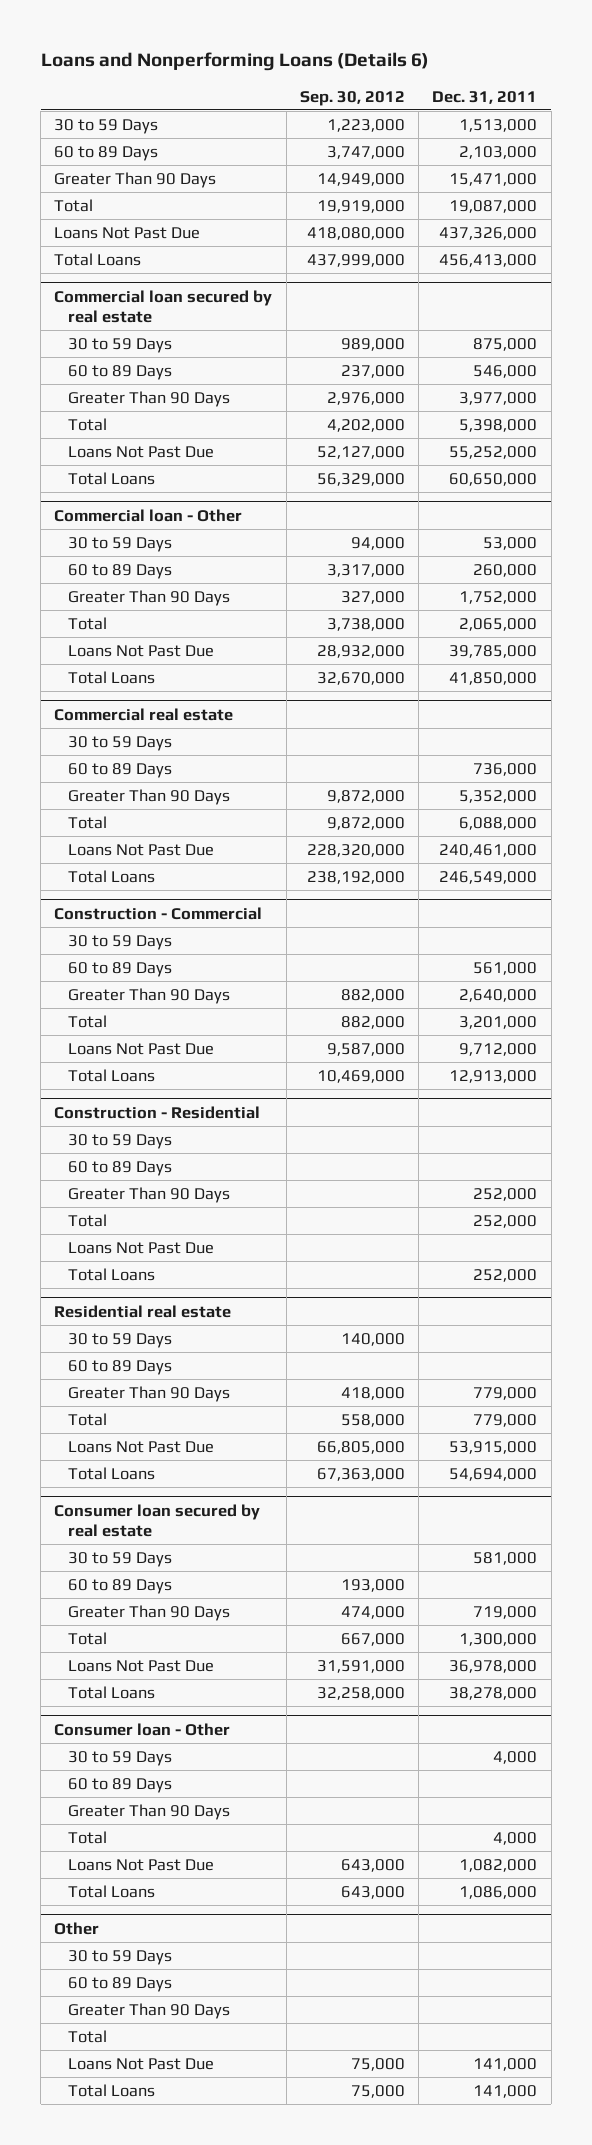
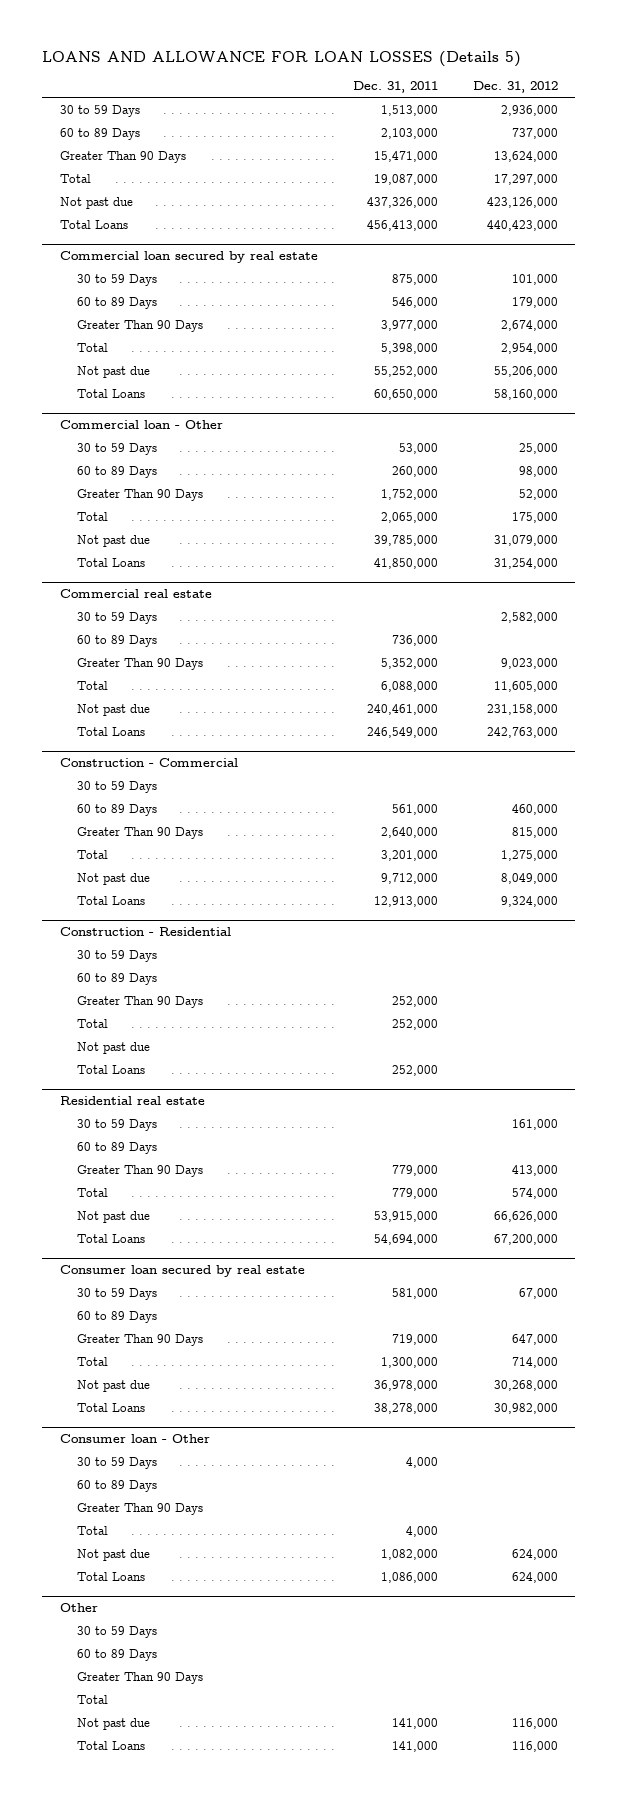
- Loans and Nonperforming Loans (Details 6)
+ LOANS AND ALLOWANCE FOR LOAN LOSSES (Details 5)
- | Sep. 30, 2012 | Dec. 31, 2011
+ | Dec. 31, 2011 | Dec. 31, 2012
- Loans Not Past Due | 418,080,000 | 437,326,000
+ Not past due | 437,326,000 | 423,126,000
@ Commercial loan secured by real estate
- Loans Not Past Due | 52,127,000 | 55,252,000
+ Not past due | 55,252,000 | 55,206,000
@ Commercial loan - Other
- Loans Not Past Due | 28,932,000 | 39,785,000
+ Not past due | 39,785,000 | 31,079,000
@ Commercial real estate
- Loans Not Past Due | 228,320,000 | 240,461,000
+ Not past due | 240,461,000 | 231,158,000
@ Construction - Commercial
- Loans Not Past Due | 9,587,000 | 9,712,000
+ Not past due | 9,712,000 | 8,049,000
@ Construction - Residential
- Loans Not Past Due
+ Not past due
@ Residential real estate
- Loans Not Past Due | 66,805,000 | 53,915,000
+ Not past due | 53,915,000 | 66,626,000
@ Consumer loan secured by real estate
- Loans Not Past Due | 31,591,000 | 36,978,000
+ Not past due | 36,978,000 | 30,268,000
@ Consumer loan - Other
- Loans Not Past Due | 643,000 | 1,082,000
+ Not past due | 1,082,000 | 624,000
@ Other
- Loans Not Past Due | 75,000 | 141,000
+ Not past due | 141,000 | 116,000

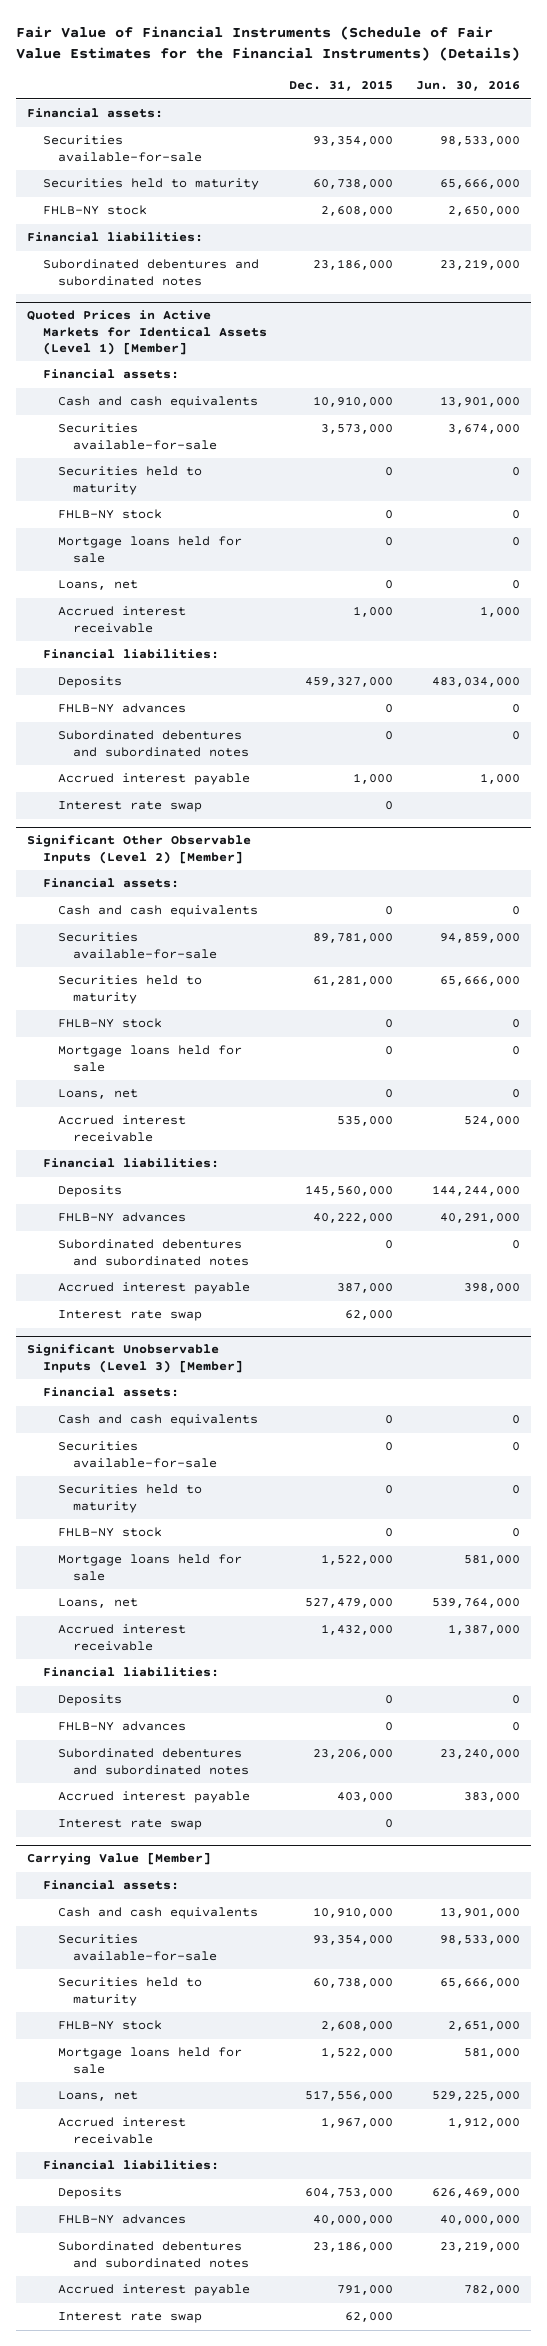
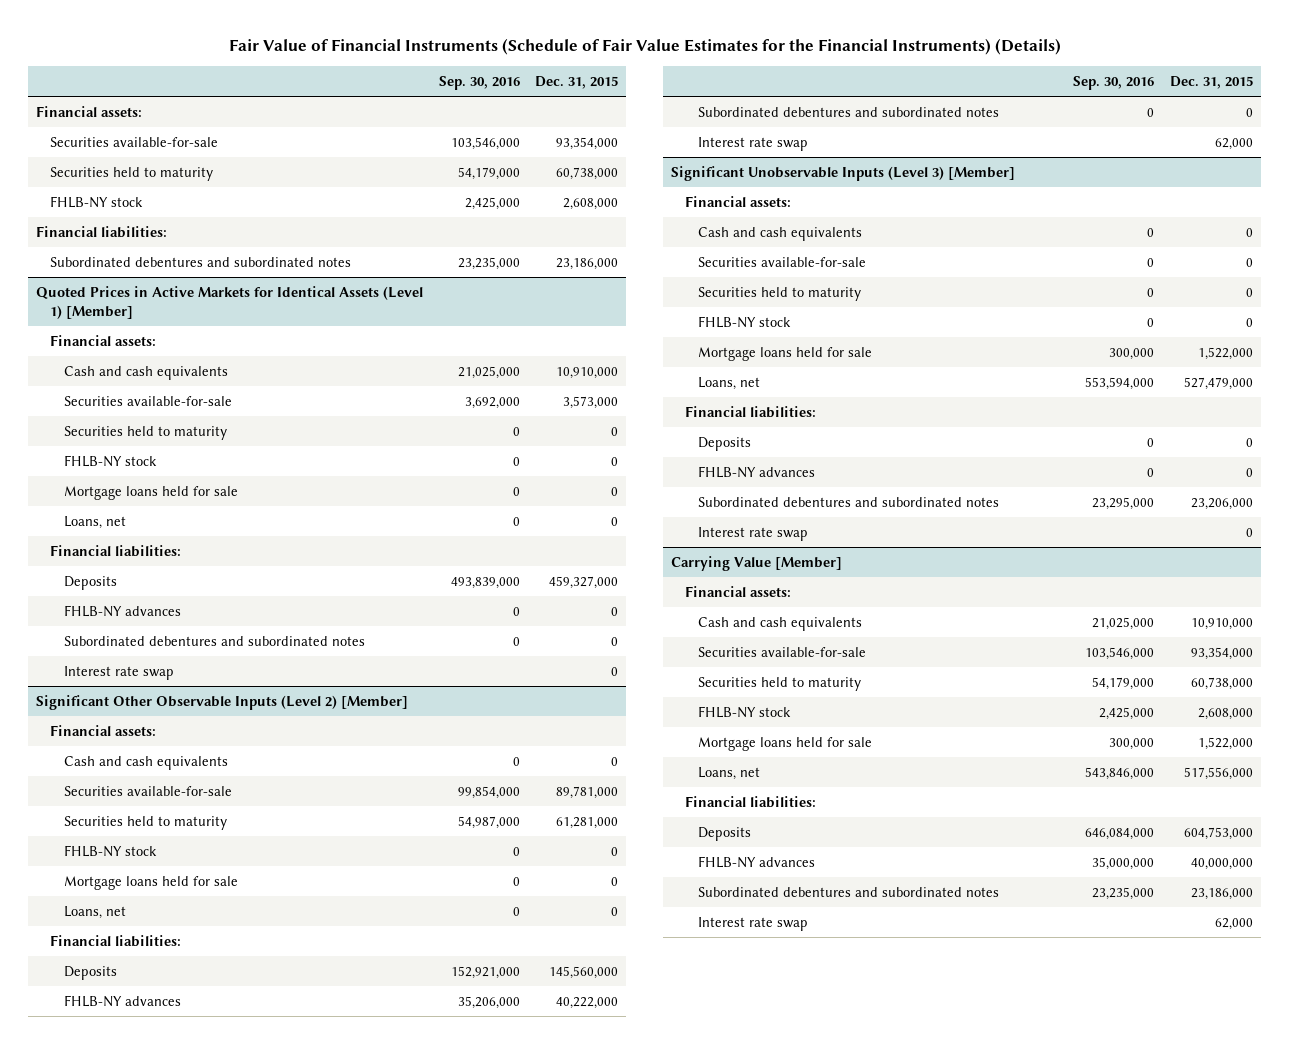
- | Dec. 31, 2015 | Jun. 30, 2016
+ | Sep. 30, 2016 | Dec. 31, 2015
@ Quoted Prices in Active Markets for Identical Assets (Level 1) [Member]
- Accrued interest receivable | 1,000 | 1,000
- Accrued interest payable | 1,000 | 1,000
@ Significant Other Observable Inputs (Level 2) [Member]
- Accrued interest receivable | 535,000 | 524,000
- Accrued interest payable | 387,000 | 398,000
@ Significant Unobservable Inputs (Level 3) [Member]
- Accrued interest receivable | 1,432,000 | 1,387,000
- Accrued interest payable | 403,000 | 383,000
@ Carrying Value [Member]
- Accrued interest receivable | 1,967,000 | 1,912,000
- Accrued interest payable | 791,000 | 782,000

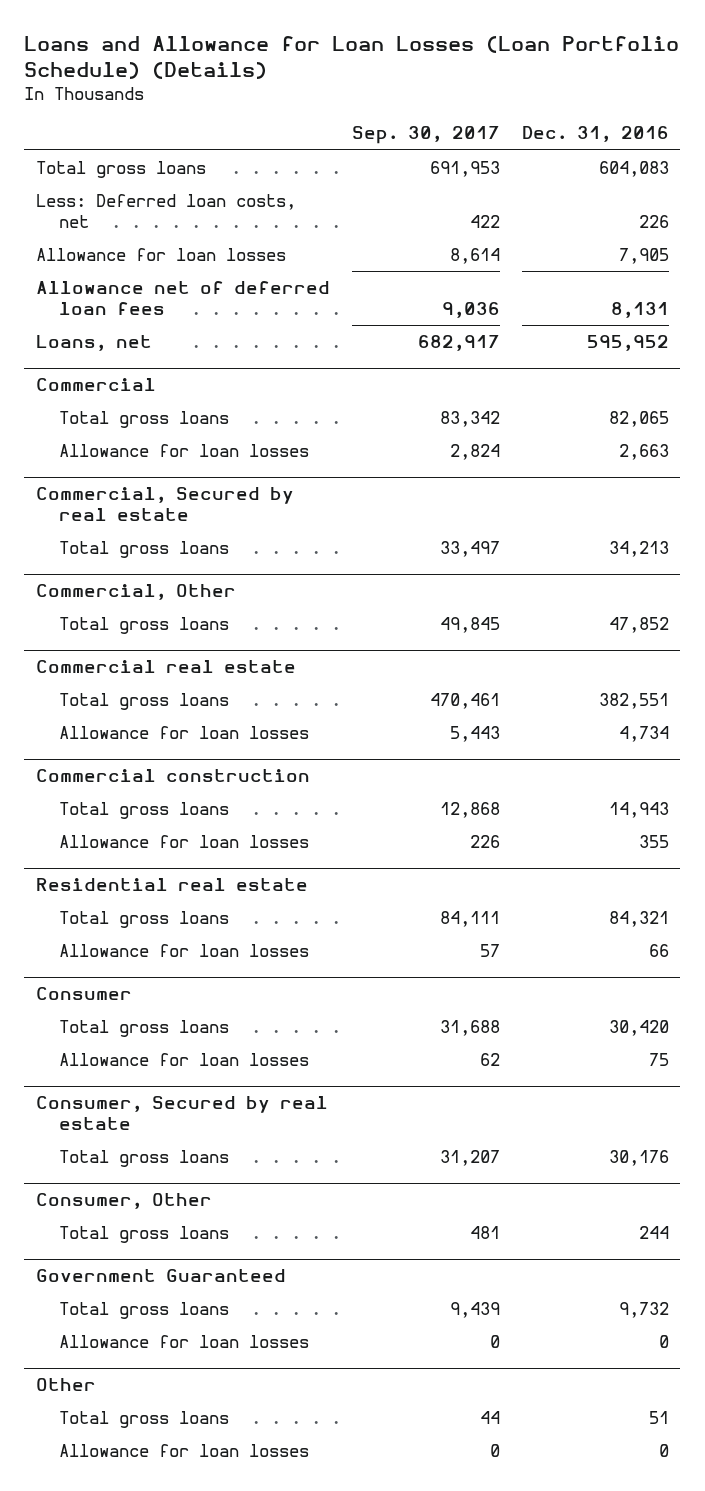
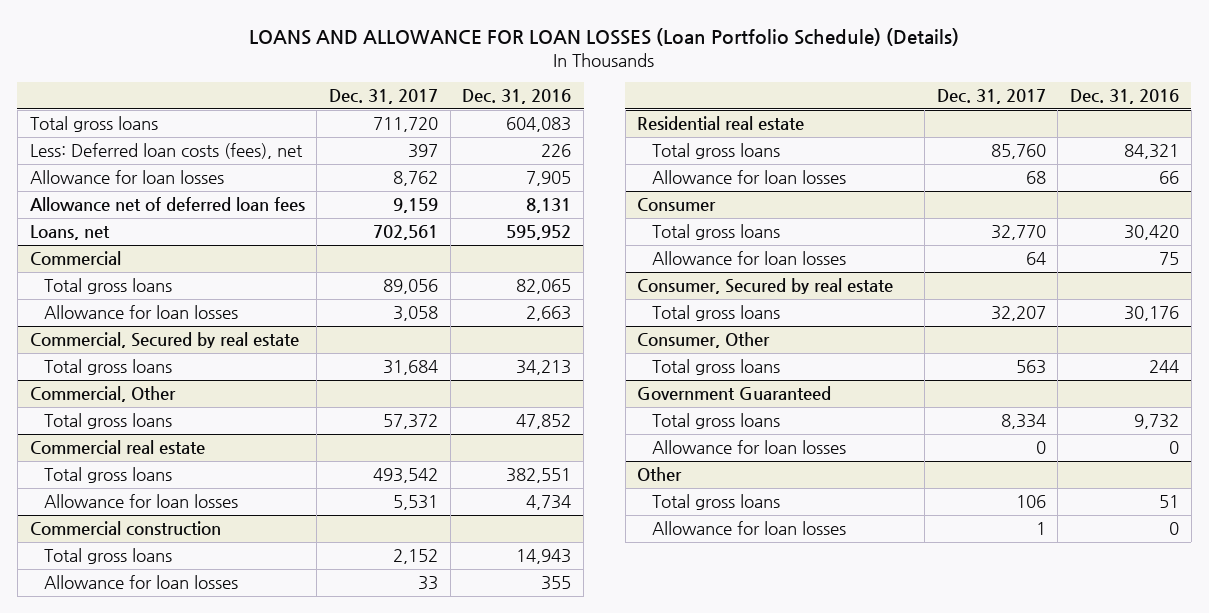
- Loans and Allowance for Loan Losses (Loan Portfolio Schedule) (Details)
+ LOANS AND ALLOWANCE FOR LOAN LOSSES (Loan Portfolio Schedule) (Details)
- | Sep. 30, 2017 | Dec. 31, 2016
+ | Dec. 31, 2017 | Dec. 31, 2016
- Less: Deferred loan costs, net | 422 | 226
+ Less: Deferred loan costs (fees), net | 397 | 226

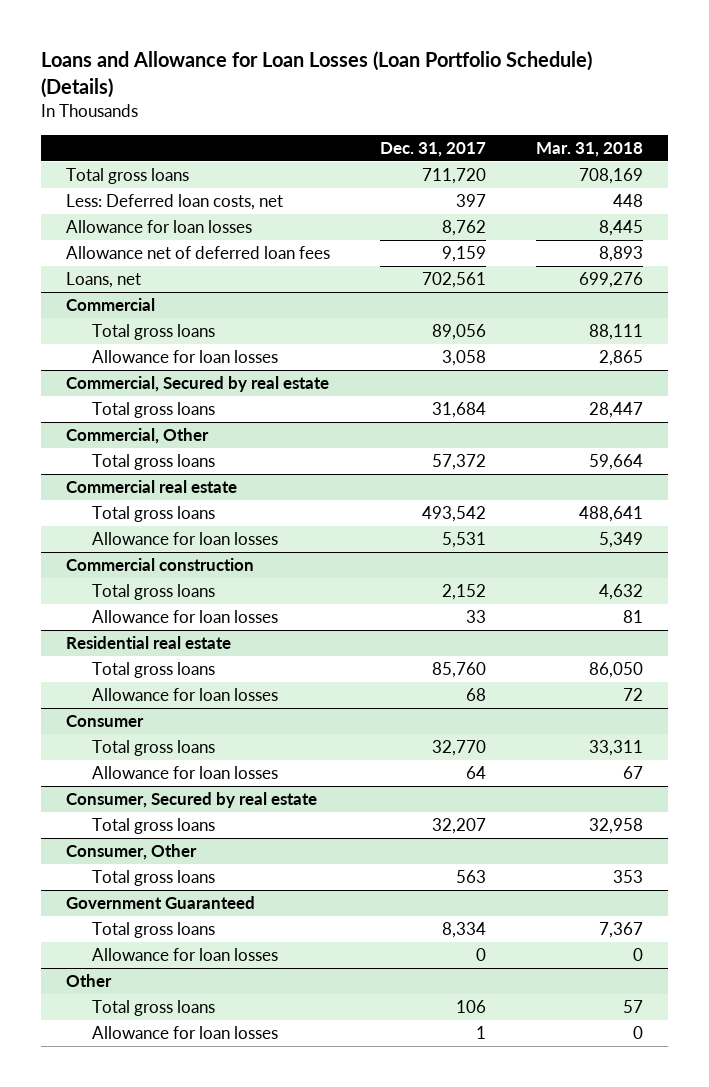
- LOANS AND ALLOWANCE FOR LOAN LOSSES (Loan Portfolio Schedule) (Details)
+ Loans and Allowance for Loan Losses (Loan Portfolio Schedule) (Details)
- | Dec. 31, 2017 | Dec. 31, 2016
+ | Dec. 31, 2017 | Mar. 31, 2018
- Less: Deferred loan costs (fees), net | 397 | 226
+ Less: Deferred loan costs, net | 397 | 448

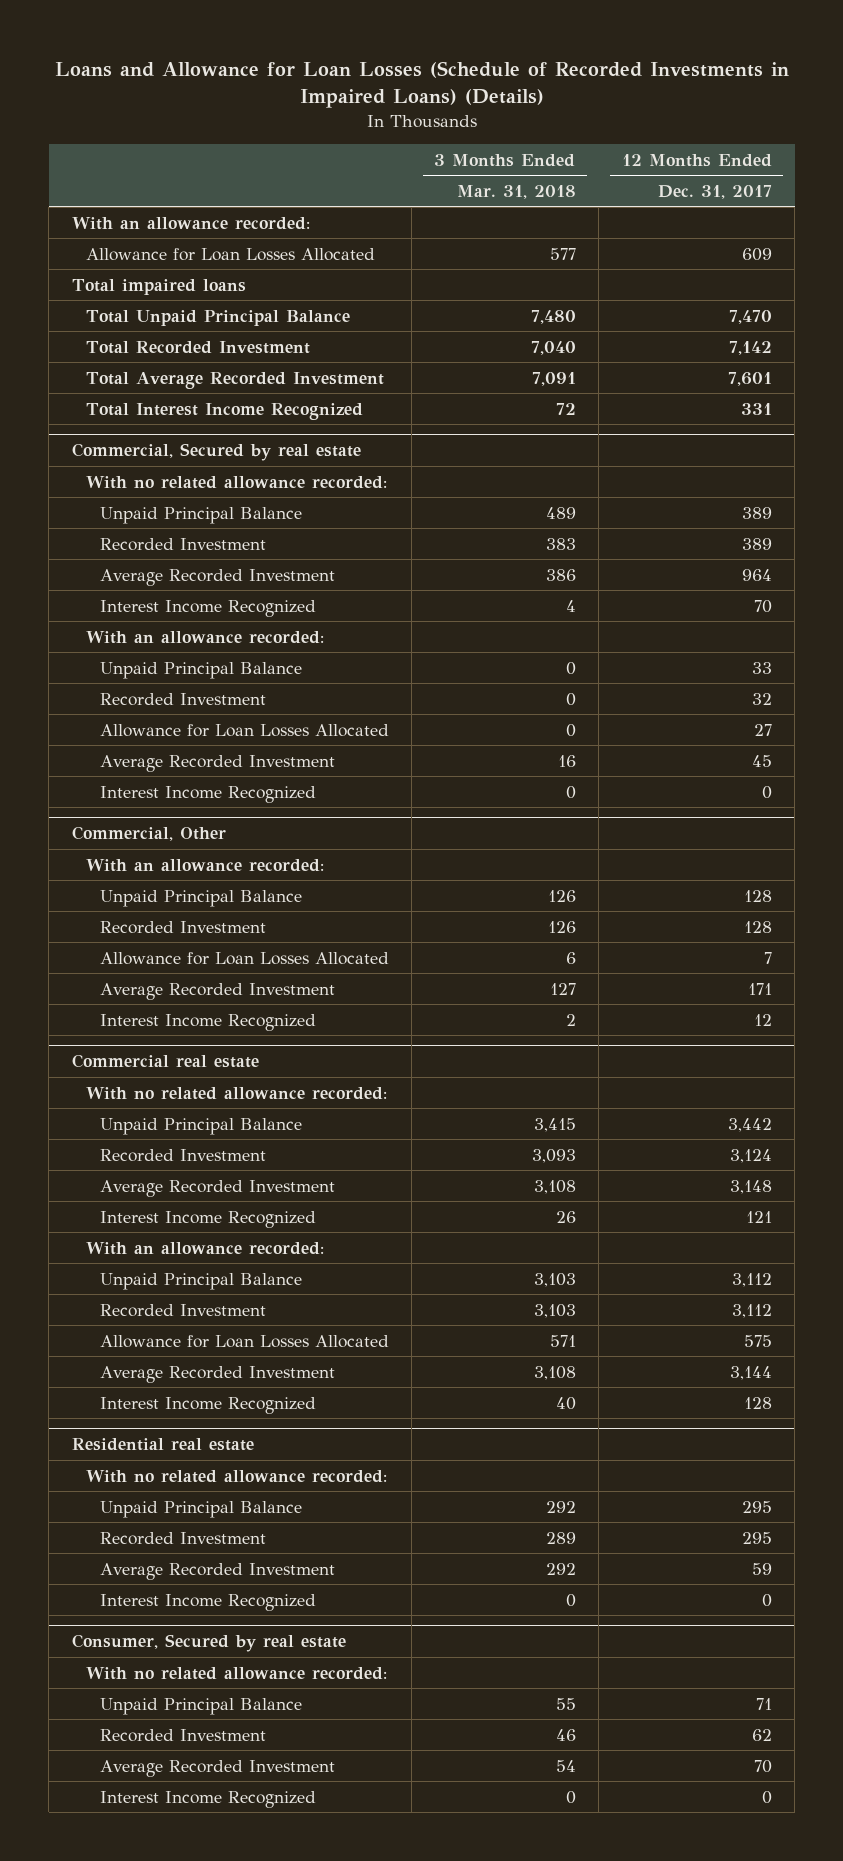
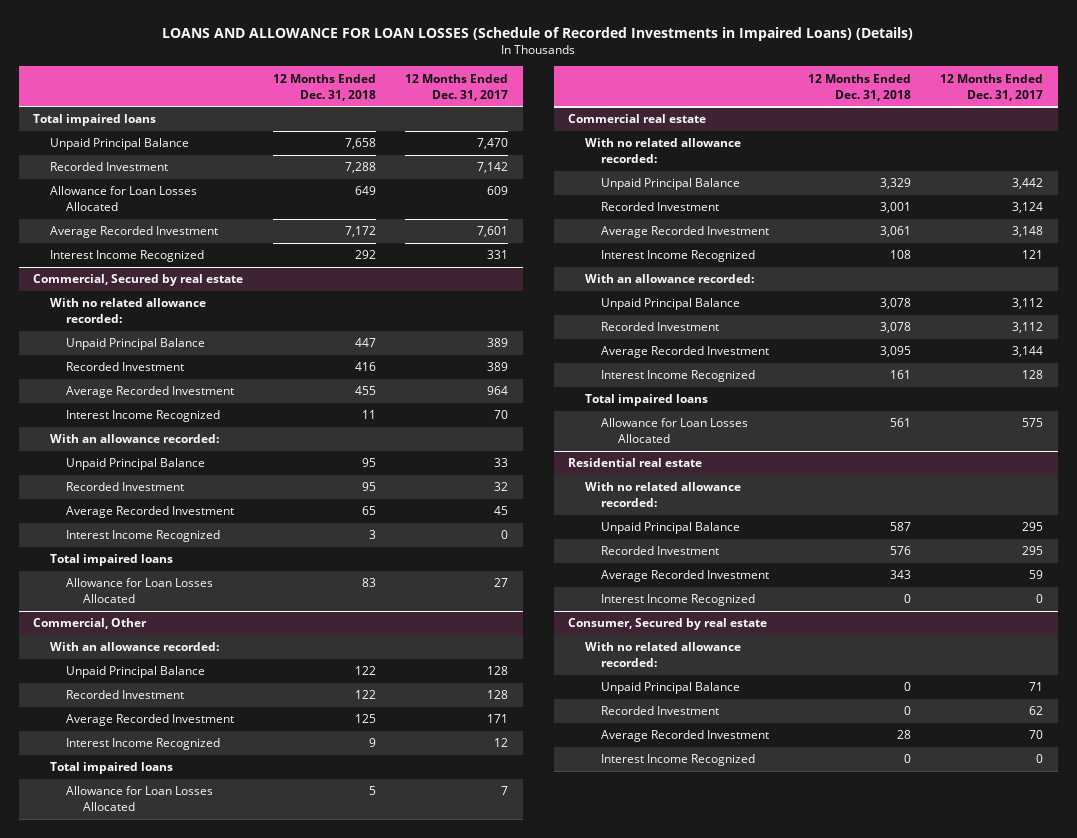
- Loans and Allowance for Loan Losses (Schedule of Recorded Investments in Impaired Loans) (Details)
+ LOANS AND ALLOWANCE FOR LOAN LOSSES (Schedule of Recorded Investments in Impaired Loans) (Details)
- | 3 Months Ended Mar. 31, 2018 | 12 Months Ended Dec. 31, 2017
+ | 12 Months Ended Dec. 31, 2018 | 12 Months Ended Dec. 31, 2017
- With an allowance recorded:
- Total Unpaid Principal Balance | 7,480 | 7,470
- Total Recorded Investment | 7,040 | 7,142
- Total Average Recorded Investment | 7,091 | 7,601
- Total Interest Income Recognized | 72 | 331
+ Unpaid Principal Balance | 7,658 | 7,470
+ Recorded Investment | 7,288 | 7,142
moved down: Allowance for Loan Losses Allocated | 649 | 609
+ Average Recorded Investment | 7,172 | 7,601
+ Interest Income Recognized | 292 | 331
@ Commercial, Secured by real estate
+ Total impaired loans
moved down: Allowance for Loan Losses Allocated | 83 | 27
@ Commercial, Other
+ Total impaired loans
moved down: Allowance for Loan Losses Allocated | 5 | 7
@ Commercial real estate
+ Total impaired loans
moved down: Allowance for Loan Losses Allocated | 561 | 575

